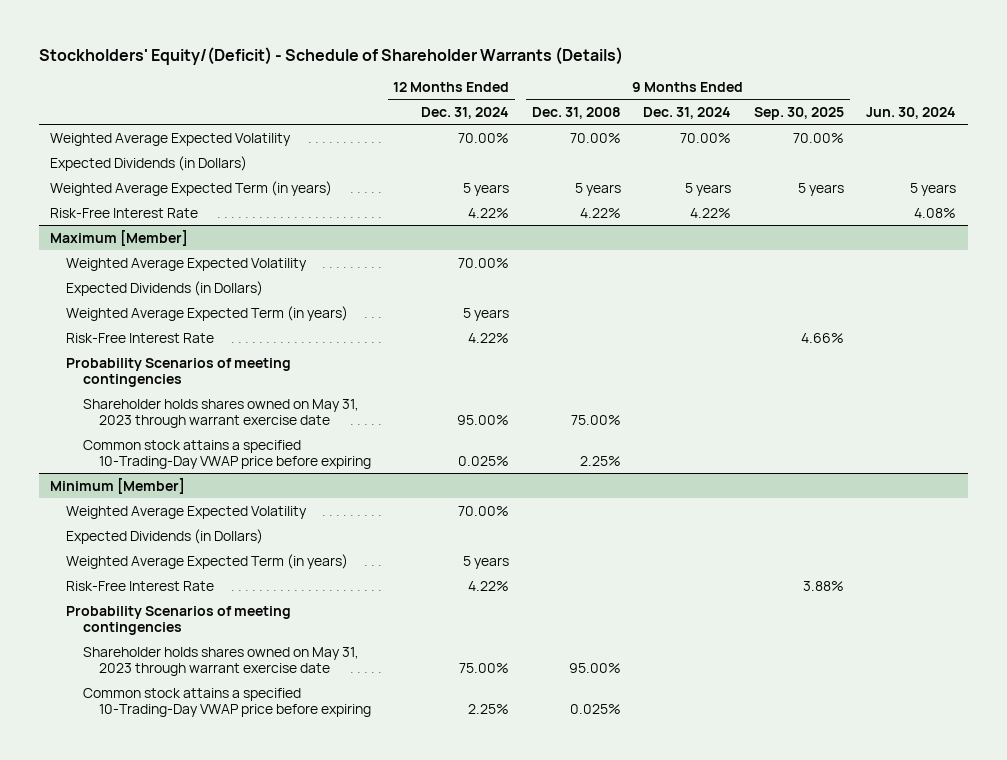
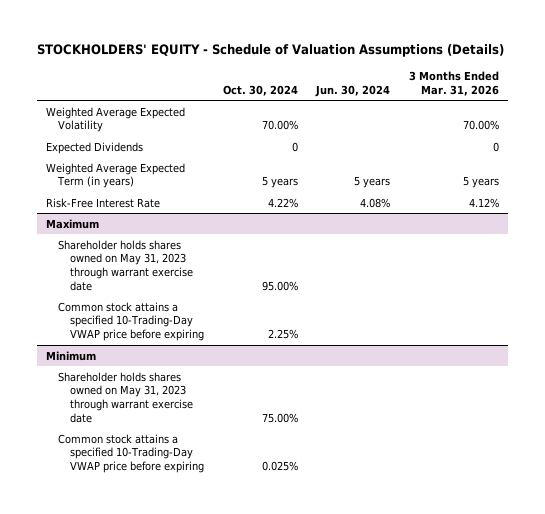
- Stockholders' Equity/(Deficit) - Schedule of Shareholder Warrants (Details)
+ STOCKHOLDERS' EQUITY - Schedule of Valuation Assumptions (Details)
- | 12 Months Ended Dec. 31, 2024 | 9 Months Ended Dec. 31, 2008 | 9 Months Ended Dec. 31, 2024 | 9 Months Ended Sep. 30, 2025 | Jun. 30, 2024
+ | Oct. 30, 2024 | Jun. 30, 2024 | 3 Months Ended Mar. 31, 2026
- Expected Dividends (in Dollars)
+ Expected Dividends | 0 | | 0
- Maximum [Member]
- Weighted Average Expected Volatility | 70.00% | | | |
- Expected Dividends (in Dollars)
- Weighted Average Expected Term (in years) | 5 years | | | |
- Risk-Free Interest Rate | 4.22% | | | 4.66% |
- Probability Scenarios of meeting contingencies
+ Maximum
- Minimum [Member]
- Weighted Average Expected Volatility | 70.00% | | | |
- Expected Dividends (in Dollars)
- Weighted Average Expected Term (in years) | 5 years | | | |
- Risk-Free Interest Rate | 4.22% | | | 3.88% |
- Probability Scenarios of meeting contingencies
+ Minimum

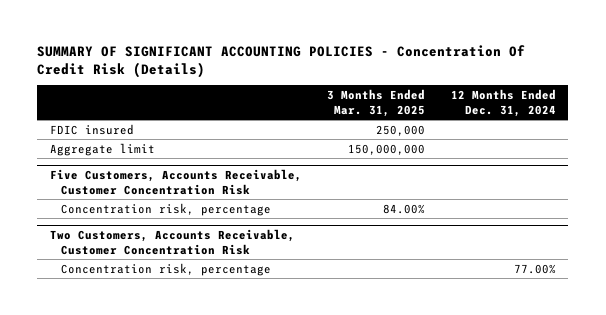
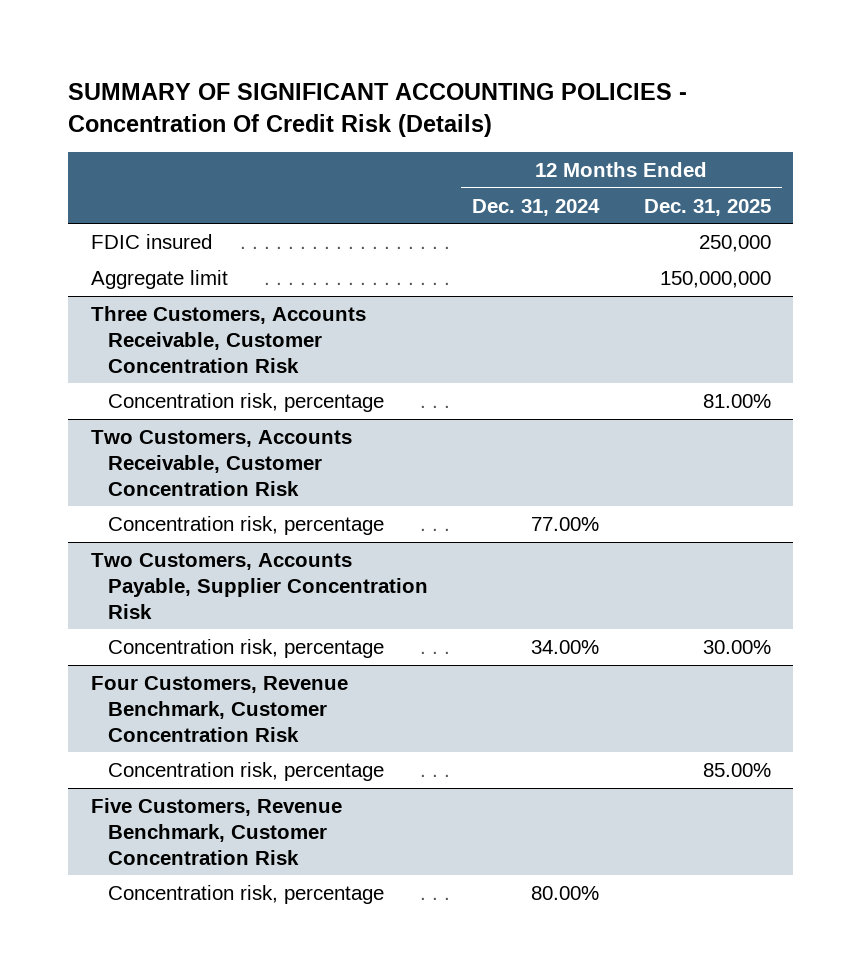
- | 3 Months Ended Mar. 31, 2025 | 12 Months Ended Dec. 31, 2024
+ | 12 Months Ended Dec. 31, 2024 | 12 Months Ended Dec. 31, 2025
- Five Customers, Accounts Receivable, Customer Concentration Risk
+ Three Customers, Accounts Receivable, Customer Concentration Risk
+ Two Customers, Accounts Payable, Supplier Concentration Risk
+ Concentration risk, percentage | 34.00% | 30.00%
+ Four Customers, Revenue Benchmark, Customer Concentration Risk
+ Concentration risk, percentage | | 85.00%
+ Five Customers, Revenue Benchmark, Customer Concentration Risk
+ Concentration risk, percentage | 80.00% |

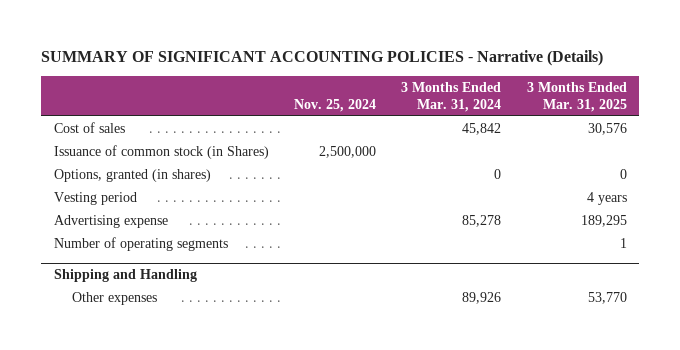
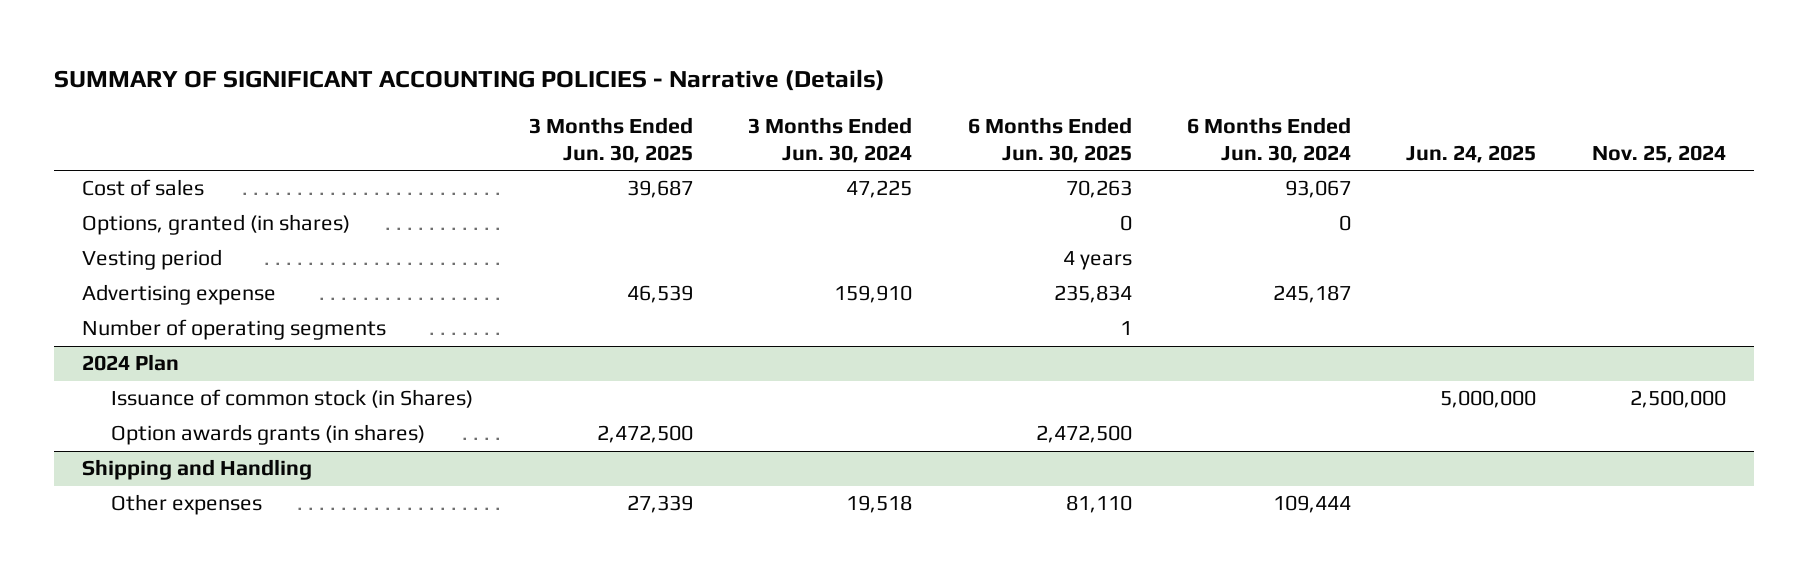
- | Nov. 25, 2024 | 3 Months Ended Mar. 31, 2024 | 3 Months Ended Mar. 31, 2025
+ | 3 Months Ended Jun. 30, 2025 | 3 Months Ended Jun. 30, 2024 | 6 Months Ended Jun. 30, 2025 | 6 Months Ended Jun. 30, 2024 | Jun. 24, 2025 | Nov. 25, 2024
- Issuance of common stock (in Shares) | 2,500,000 | |
+ 2024 Plan
+ Issuance of common stock (in Shares) | | | | | 5,000,000 | 2,500,000
+ Option awards grants (in shares) | 2,472,500 | | 2,472,500 | | |

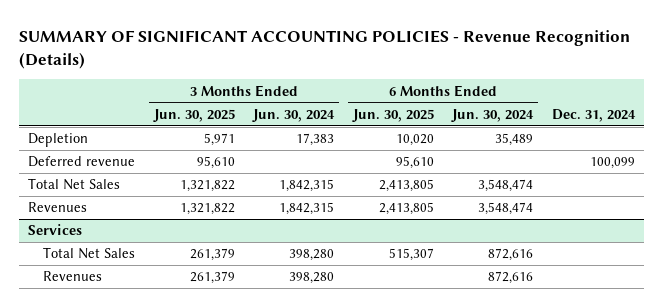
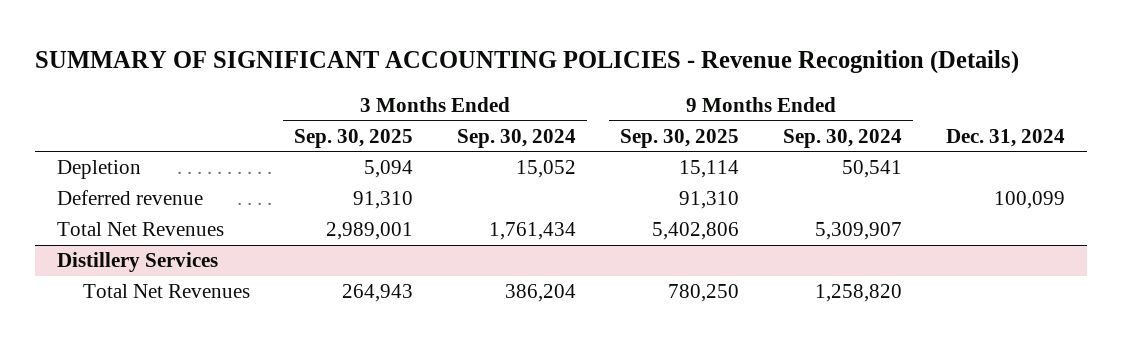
- | 3 Months Ended Jun. 30, 2025 | 3 Months Ended Jun. 30, 2024 | 6 Months Ended Jun. 30, 2025 | 6 Months Ended Jun. 30, 2024 | Dec. 31, 2024
+ | 3 Months Ended Sep. 30, 2025 | 3 Months Ended Sep. 30, 2024 | 9 Months Ended Sep. 30, 2025 | 9 Months Ended Sep. 30, 2024 | Dec. 31, 2024
- Total Net Sales | 1,321,822 | 1,842,315 | 2,413,805 | 3,548,474 |
- Revenues | 1,321,822 | 1,842,315 | 2,413,805 | 3,548,474 |
- Services
- Total Net Sales | 261,379 | 398,280 | 515,307 | 872,616 |
- Revenues | 261,379 | 398,280 | | 872,616 |
+ Total Net Revenues | 2,989,001 | 1,761,434 | 5,402,806 | 5,309,907 |
+ Distillery Services
+ Total Net Revenues | 264,943 | 386,204 | 780,250 | 1,258,820 |

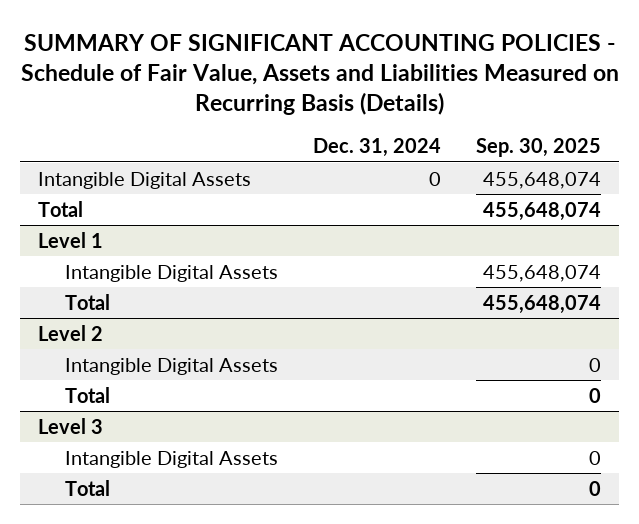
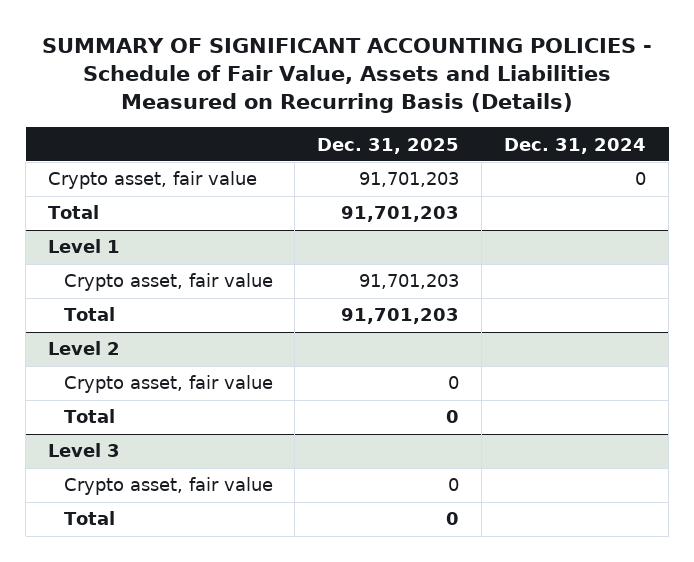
- | Dec. 31, 2024 | Sep. 30, 2025
+ | Dec. 31, 2025 | Dec. 31, 2024
- Intangible Digital Assets | 0 | 455,648,074
+ Crypto asset, fair value | 91,701,203 | 0
@ Level 1
- Intangible Digital Assets | | 455,648,074
+ Crypto asset, fair value | 91,701,203 |
@ Level 2
- Intangible Digital Assets | | 0
+ Crypto asset, fair value | 0 |
@ Level 3
- Intangible Digital Assets | | 0
+ Crypto asset, fair value | 0 |

